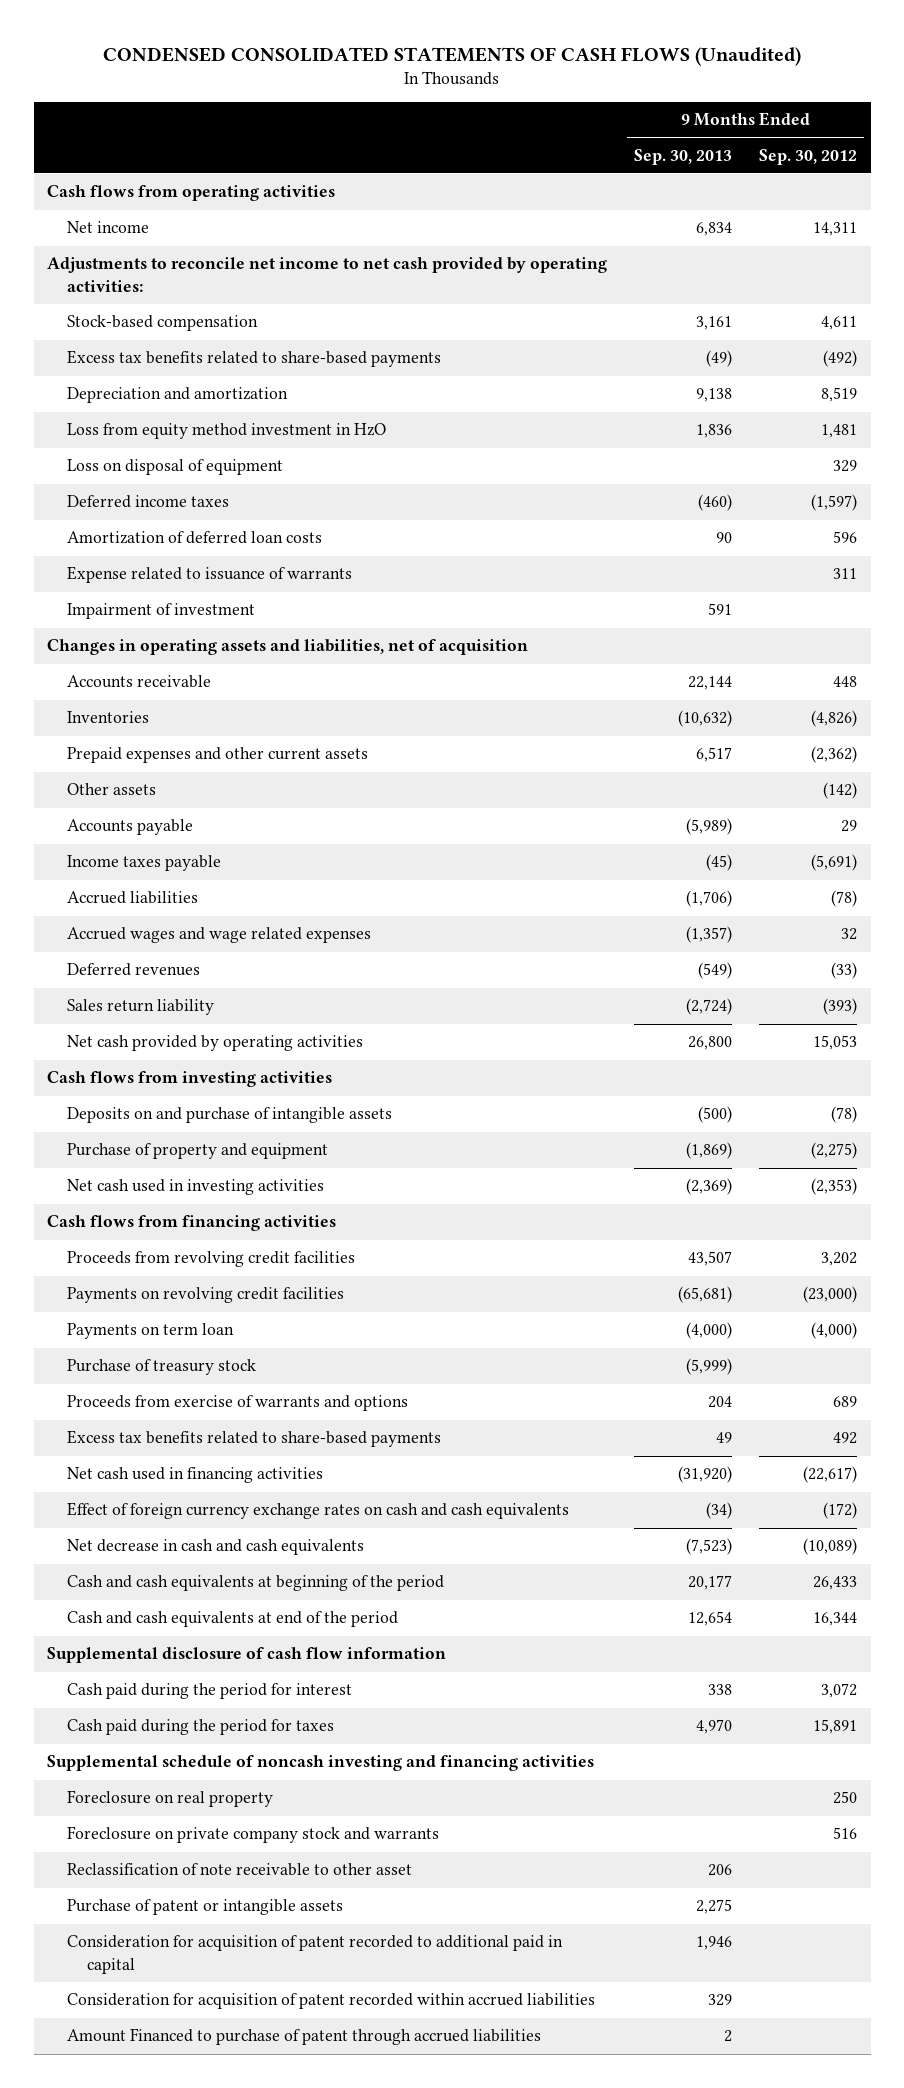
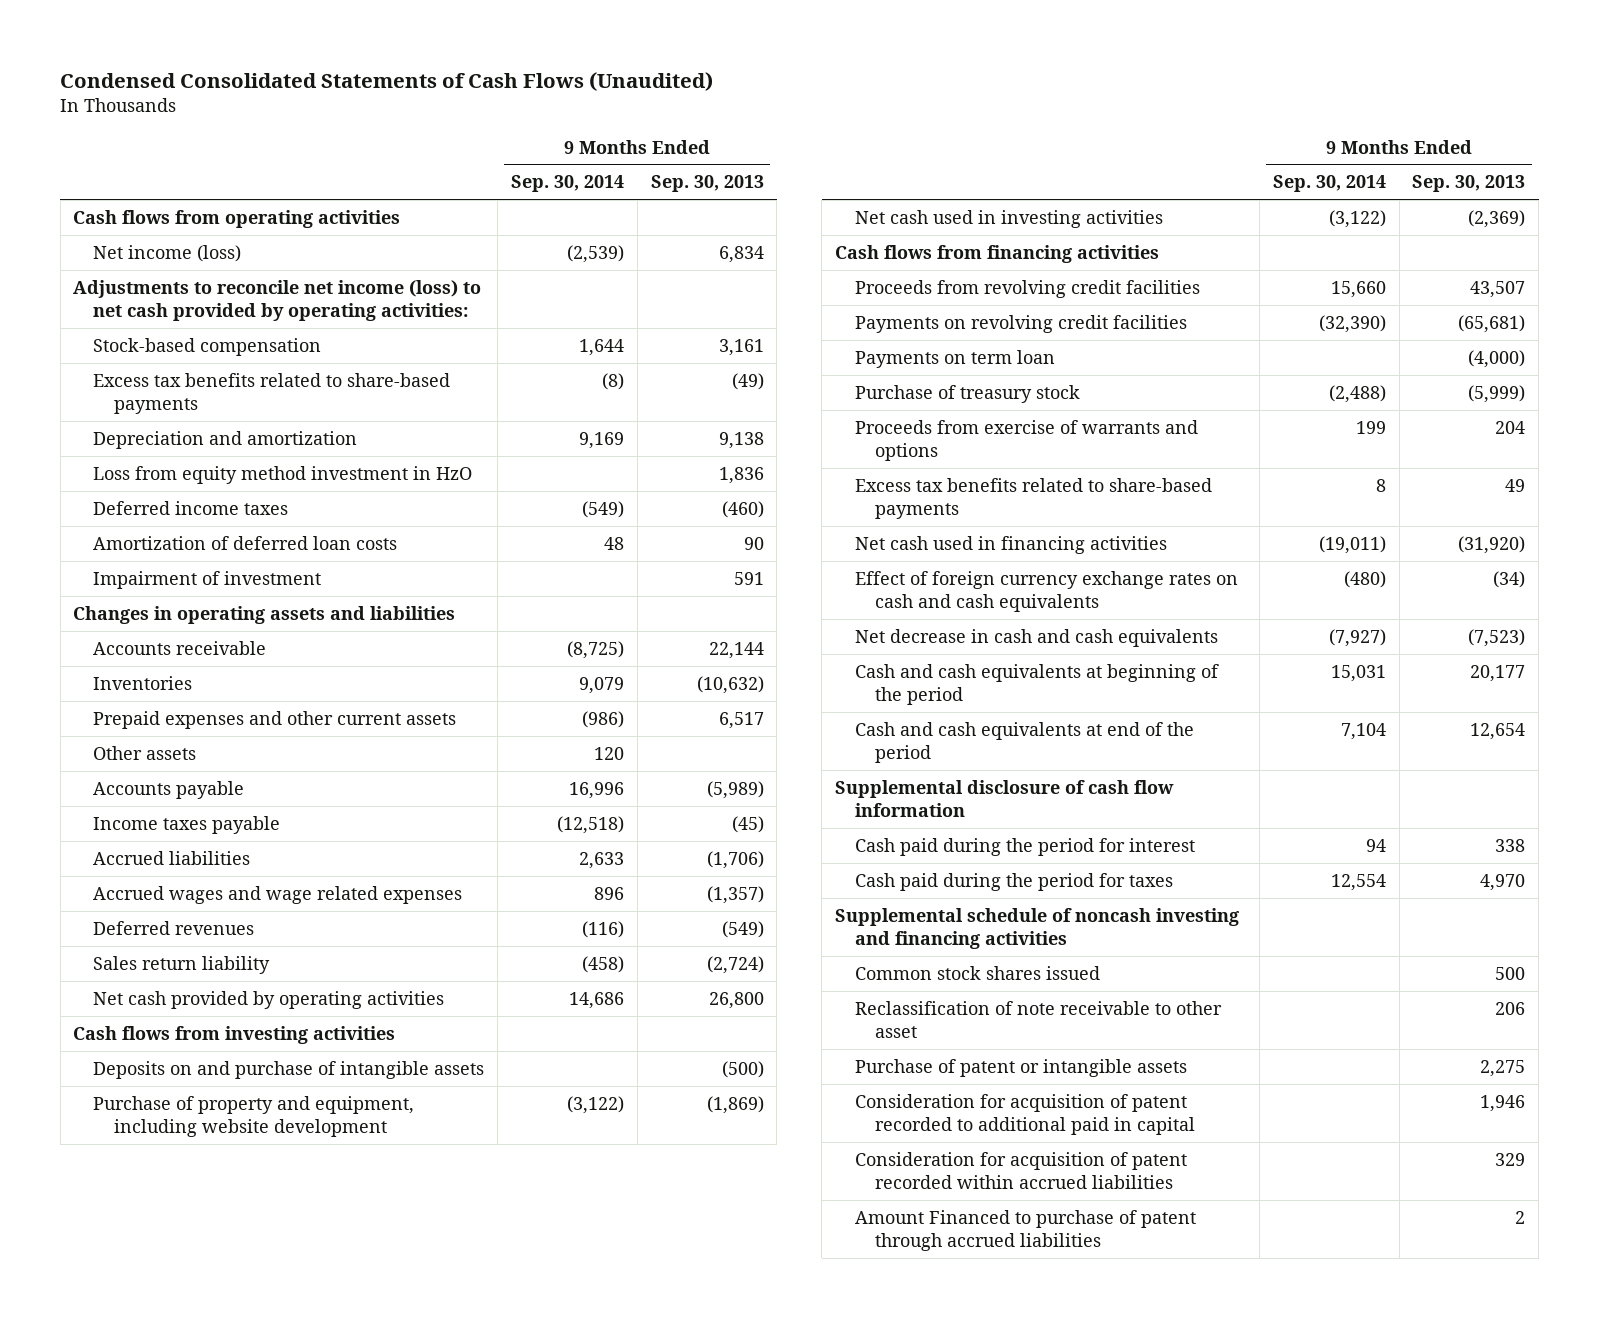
- CONDENSED CONSOLIDATED STATEMENTS OF CASH FLOWS (Unaudited)
+ Condensed Consolidated Statements of Cash Flows (Unaudited)
- | 9 Months Ended Sep. 30, 2013 | 9 Months Ended Sep. 30, 2012
+ | 9 Months Ended Sep. 30, 2014 | 9 Months Ended Sep. 30, 2013
- Net income | 6,834 | 14,311
- Adjustments to reconcile net income to net cash provided by operating activities:
+ Net income (loss) | (2,539) | 6,834
+ Adjustments to reconcile net income (loss) to net cash provided by operating activities:
- Loss on disposal of equipment | | 329
- Expense related to issuance of warrants | | 311
- Changes in operating assets and liabilities, net of acquisition
+ Changes in operating assets and liabilities
- Purchase of property and equipment | (1,869) | (2,275)
+ Purchase of property and equipment, including website development | (3,122) | (1,869)
- Foreclosure on real property | | 250
- Foreclosure on private company stock and warrants | | 516
+ Common stock shares issued | | 500

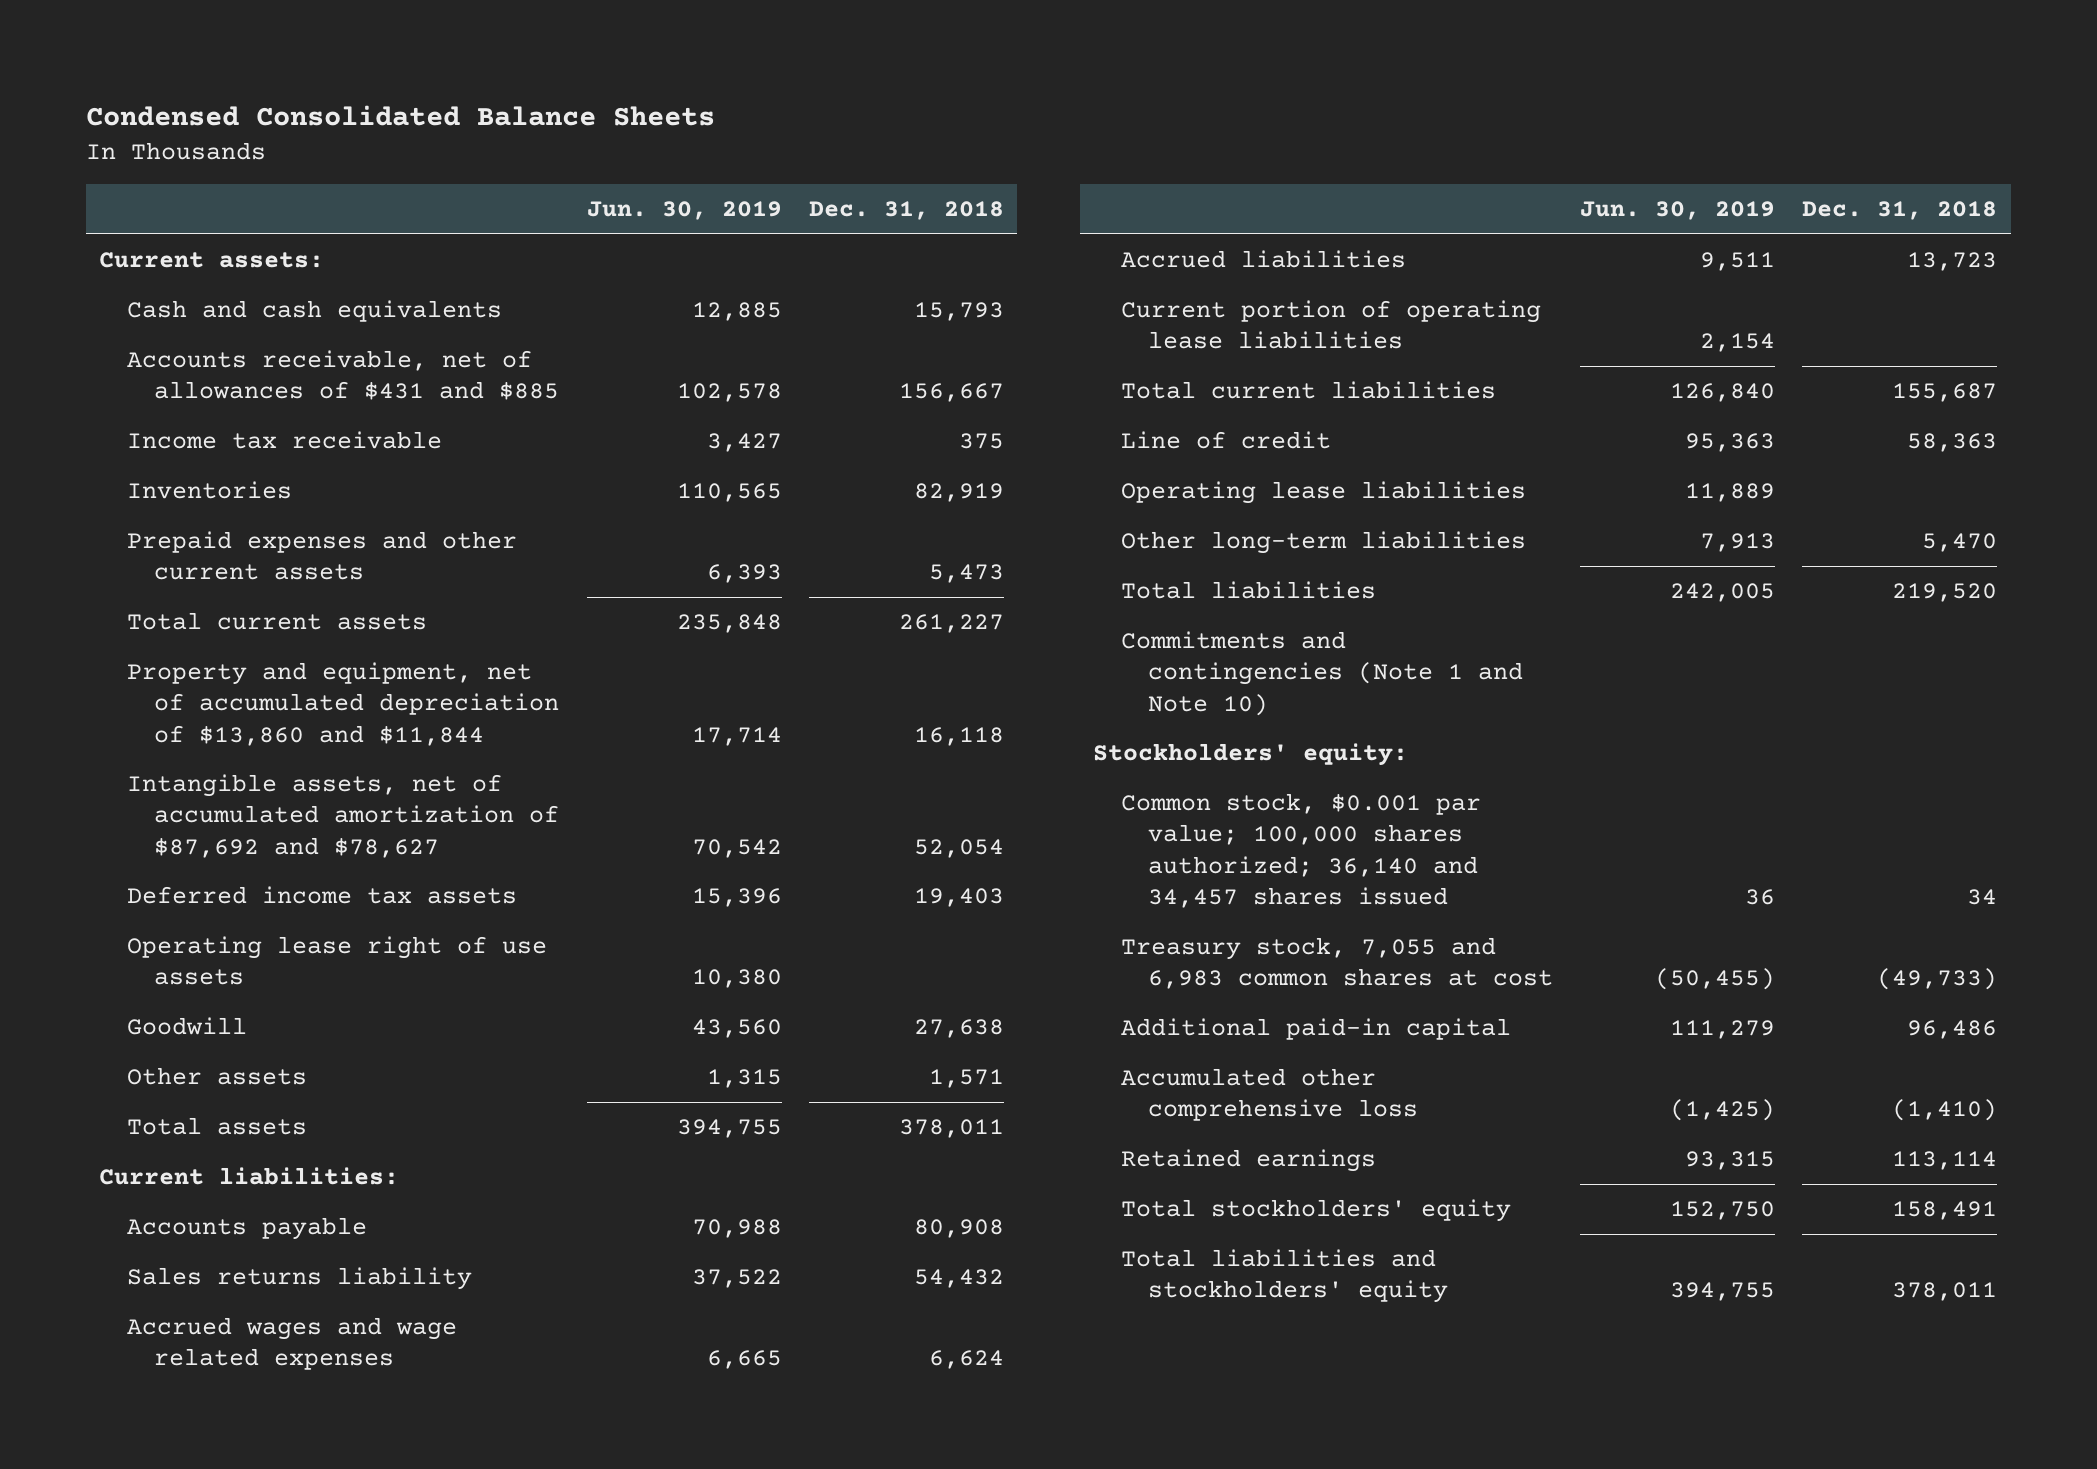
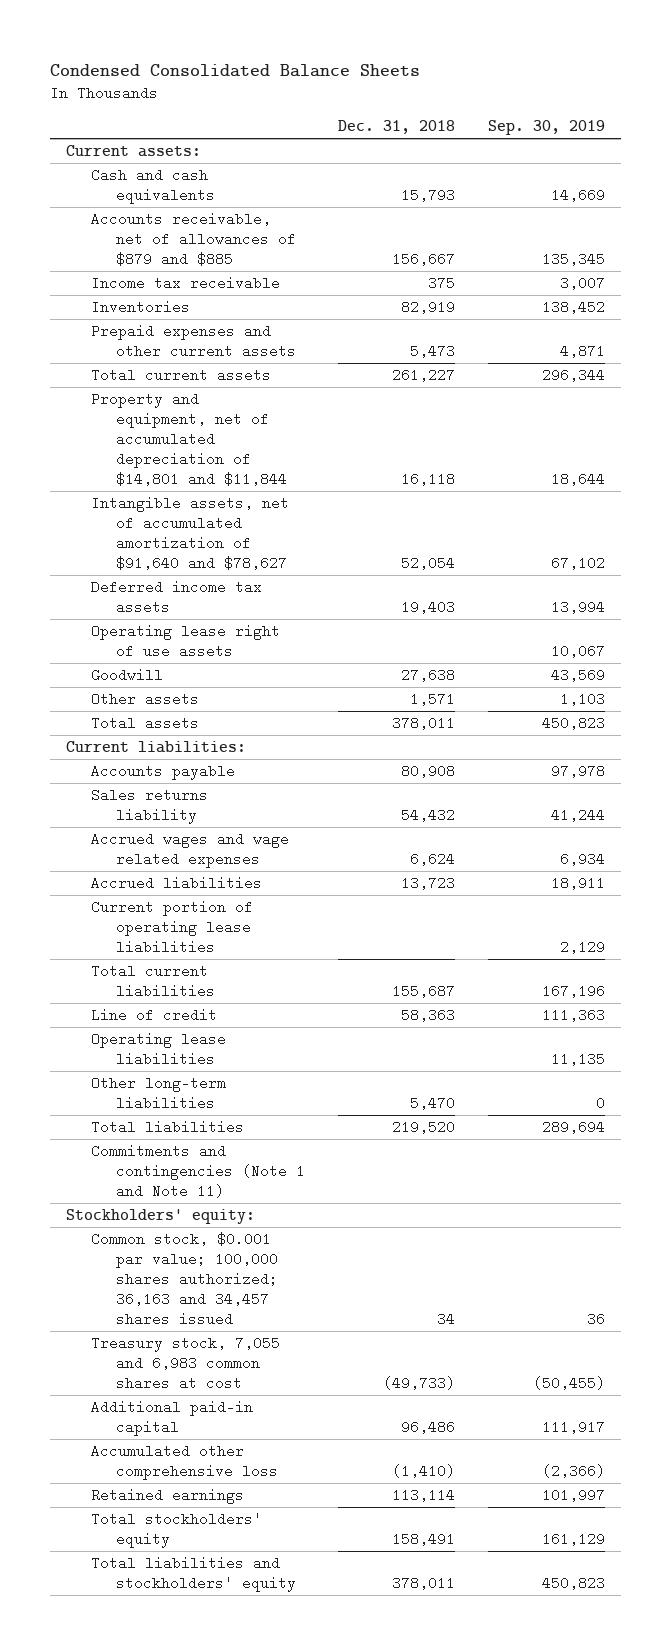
- | Jun. 30, 2019 | Dec. 31, 2018
+ | Dec. 31, 2018 | Sep. 30, 2019
- Accounts receivable, net of allowances of $431 and $885 | 102,578 | 156,667
+ Accounts receivable, net of allowances of $879 and $885 | 156,667 | 135,345
- Property and equipment, net of accumulated depreciation of $13,860 and $11,844 | 17,714 | 16,118
- Intangible assets, net of accumulated amortization of $87,692 and $78,627 | 70,542 | 52,054
+ Property and equipment, net of accumulated depreciation of $14,801 and $11,844 | 16,118 | 18,644
+ Intangible assets, net of accumulated amortization of $91,640 and $78,627 | 52,054 | 67,102
- Commitments and contingencies (Note 1 and Note 10)
+ Commitments and contingencies (Note 1 and Note 11)
- Common stock, $0.001 par value; 100,000 shares authorized; 36,140 and 34,457 shares issued | 36 | 34
+ Common stock, $0.001 par value; 100,000 shares authorized; 36,163 and 34,457 shares issued | 34 | 36

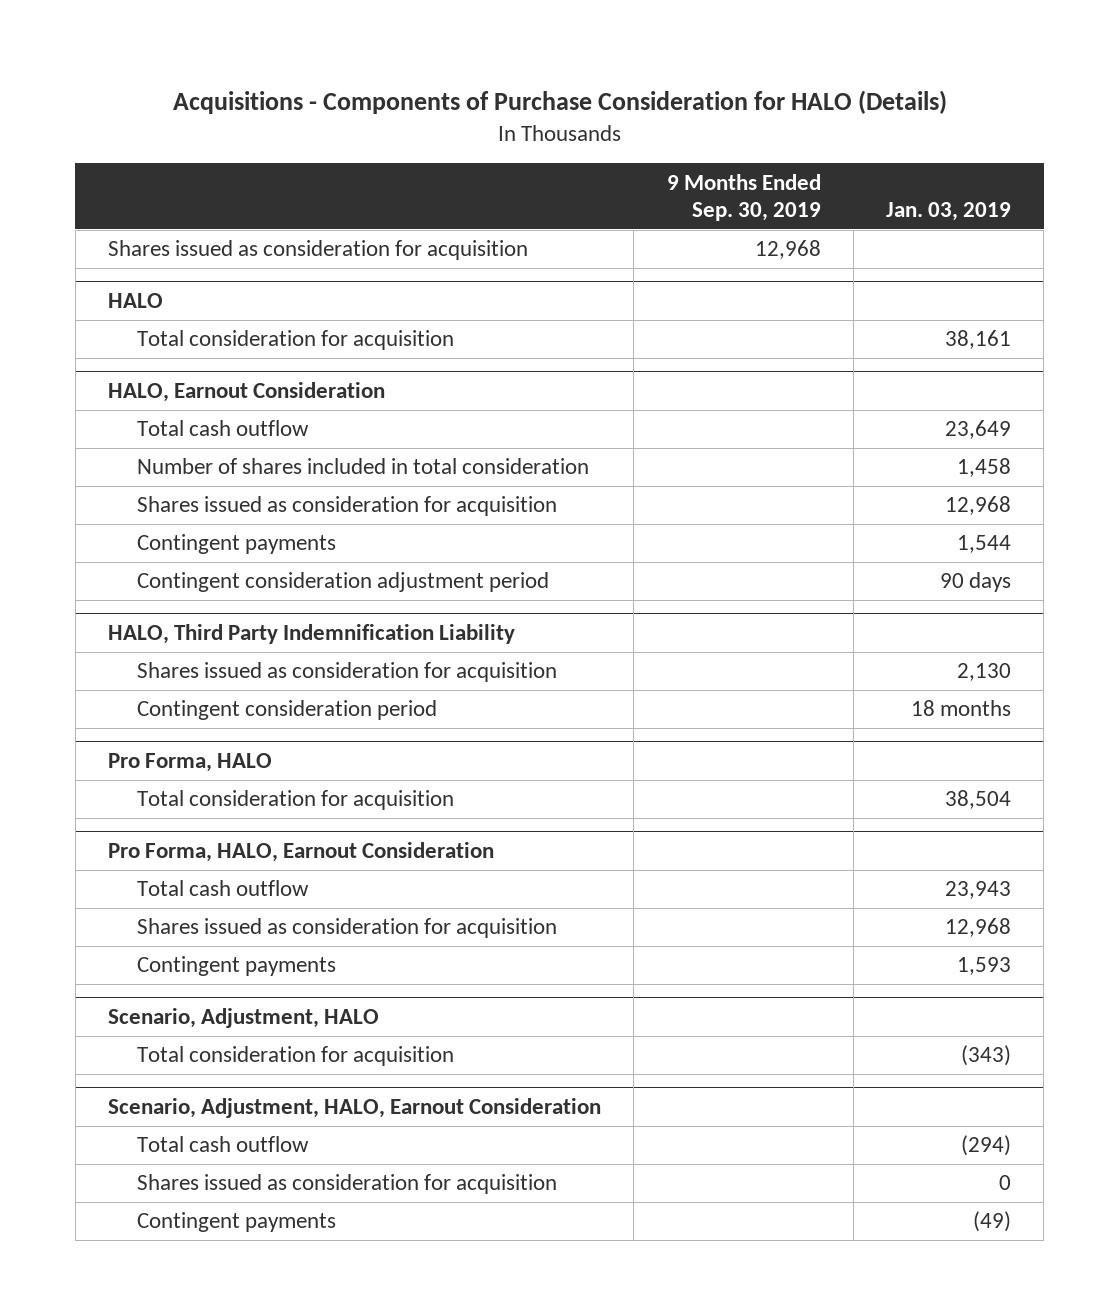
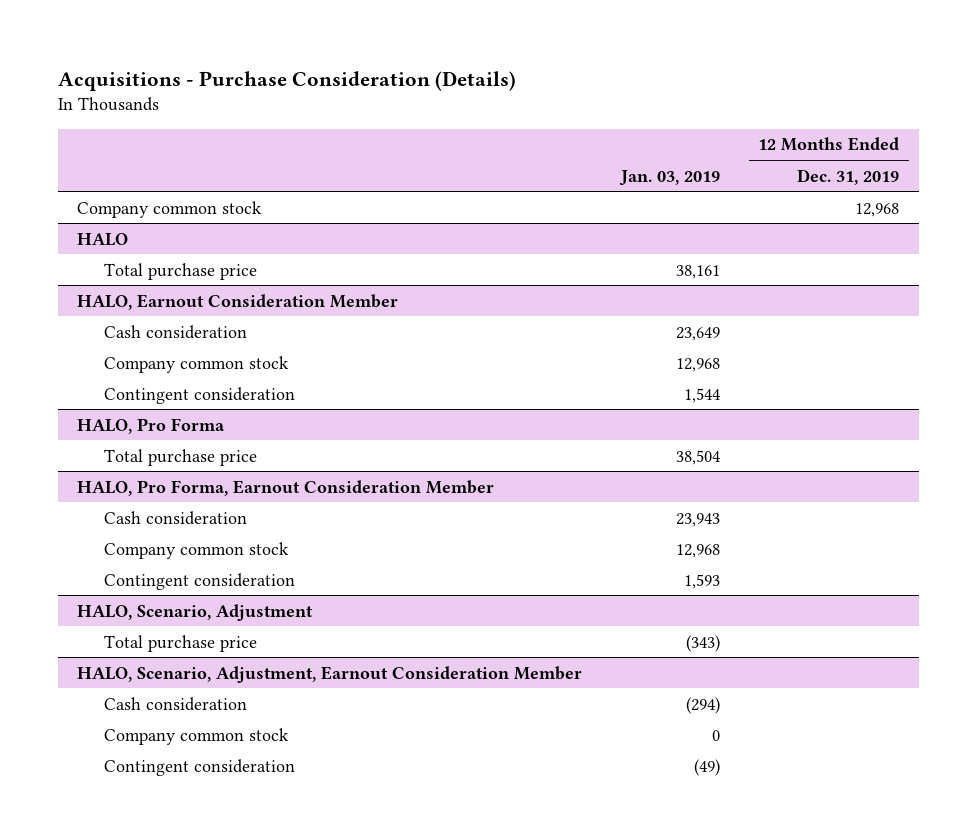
- Acquisitions - Components of Purchase Consideration for HALO (Details)
+ Acquisitions - Purchase Consideration (Details)
- | 9 Months Ended Sep. 30, 2019 | Jan. 03, 2019
+ | Jan. 03, 2019 | 12 Months Ended Dec. 31, 2019
- Shares issued as consideration for acquisition | 12,968 |
+ Company common stock | | 12,968
@ HALO
- Total consideration for acquisition | | 38,161
- HALO, Earnout Consideration
- Total cash outflow | | 23,649
- Number of shares included in total consideration | | 1,458
- Shares issued as consideration for acquisition | | 12,968
- Contingent payments | | 1,544
- Contingent consideration adjustment period | | 90 days
- HALO, Third Party Indemnification Liability
- Shares issued as consideration for acquisition | | 2,130
- Contingent consideration period | | 18 months
- Pro Forma, HALO
- Total consideration for acquisition | | 38,504
- Pro Forma, HALO, Earnout Consideration
- Total cash outflow | | 23,943
- Shares issued as consideration for acquisition | | 12,968
- Contingent payments | | 1,593
- Scenario, Adjustment, HALO
- Total consideration for acquisition | | (343)
- Scenario, Adjustment, HALO, Earnout Consideration
- Total cash outflow | | (294)
- Shares issued as consideration for acquisition | | 0
- Contingent payments | | (49)
@ HALO
+ Total purchase price | 38,161 |
+ HALO, Earnout Consideration Member
+ Cash consideration | 23,649 |
+ Company common stock | 12,968 |
+ Contingent consideration | 1,544 |
+ HALO, Pro Forma
+ Total purchase price | 38,504 |
+ HALO, Pro Forma, Earnout Consideration Member
+ Cash consideration | 23,943 |
+ Company common stock | 12,968 |
+ Contingent consideration | 1,593 |
+ HALO, Scenario, Adjustment
+ Total purchase price | (343) |
+ HALO, Scenario, Adjustment, Earnout Consideration Member
+ Cash consideration | (294) |
+ Company common stock | 0 |
+ Contingent consideration | (49) |

